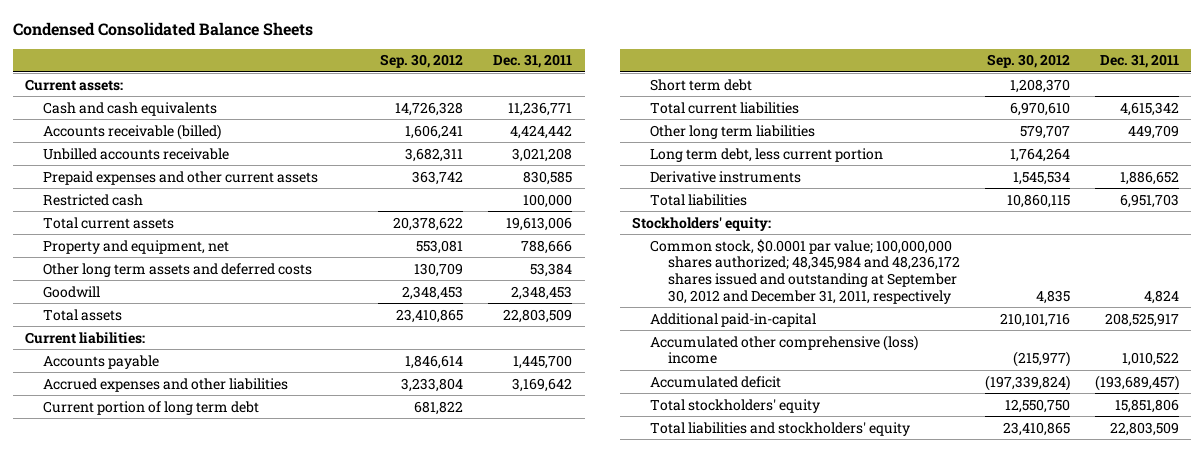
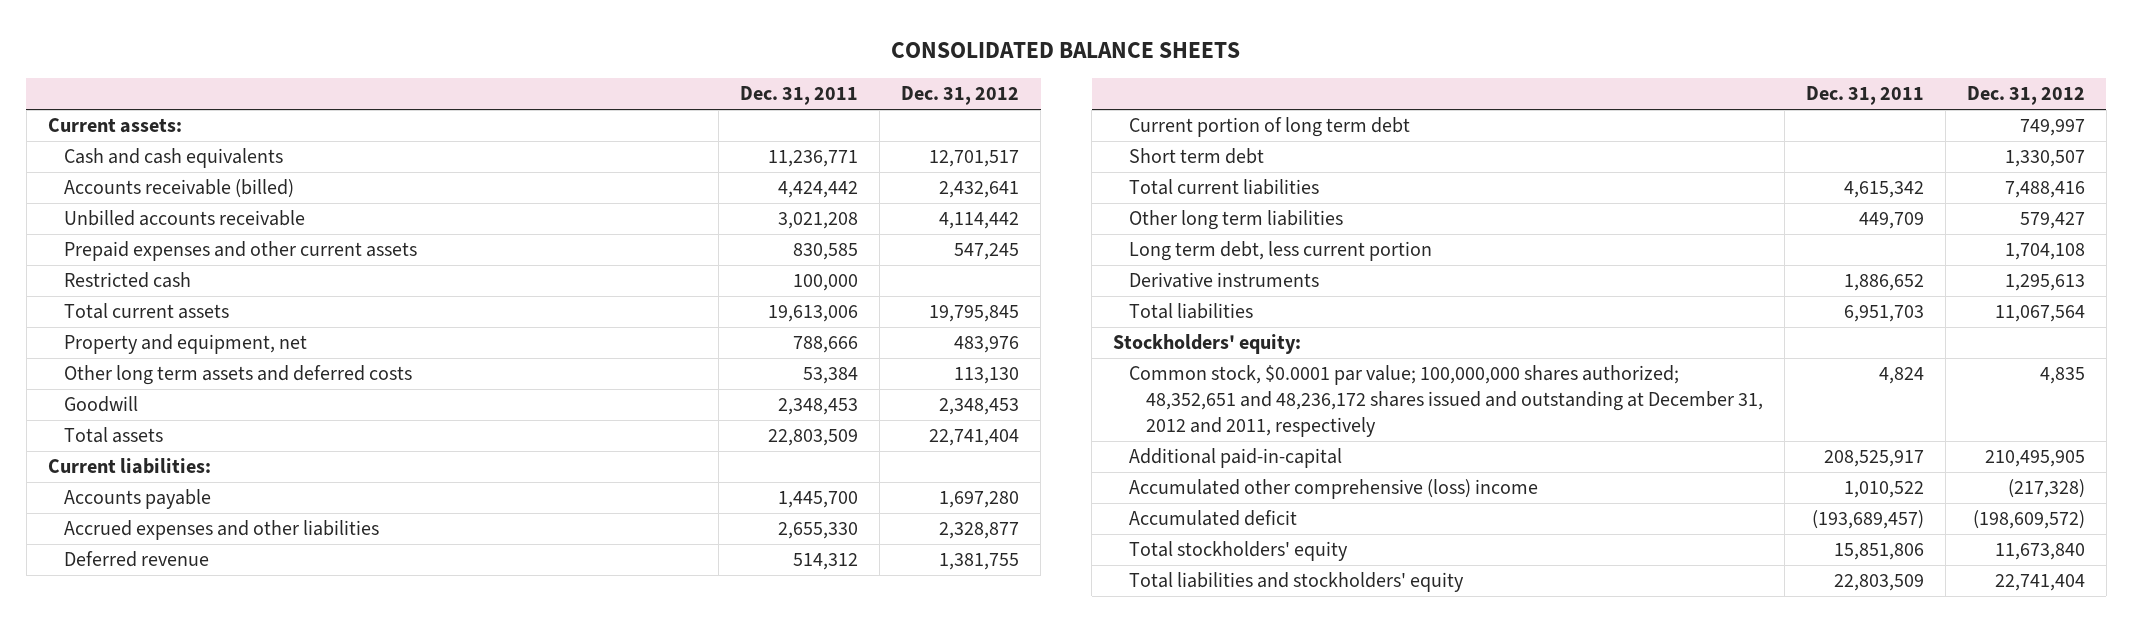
- Condensed Consolidated Balance Sheets
+ CONSOLIDATED BALANCE SHEETS
- | Sep. 30, 2012 | Dec. 31, 2011
+ | Dec. 31, 2011 | Dec. 31, 2012
- Accrued expenses and other liabilities | 3,233,804 | 3,169,642
+ Accrued expenses and other liabilities | 2,655,330 | 2,328,877
+ Deferred revenue | 514,312 | 1,381,755
- Common stock, $0.0001 par value; 100,000,000 shares authorized; 48,345,984 and 48,236,172 shares issued and outstanding at September 30, 2012 and December 31, 2011, respectively | 4,835 | 4,824
+ Common stock, $0.0001 par value; 100,000,000 shares authorized; 48,352,651 and 48,236,172 shares issued and outstanding at December 31, 2012 and 2011, respectively | 4,824 | 4,835

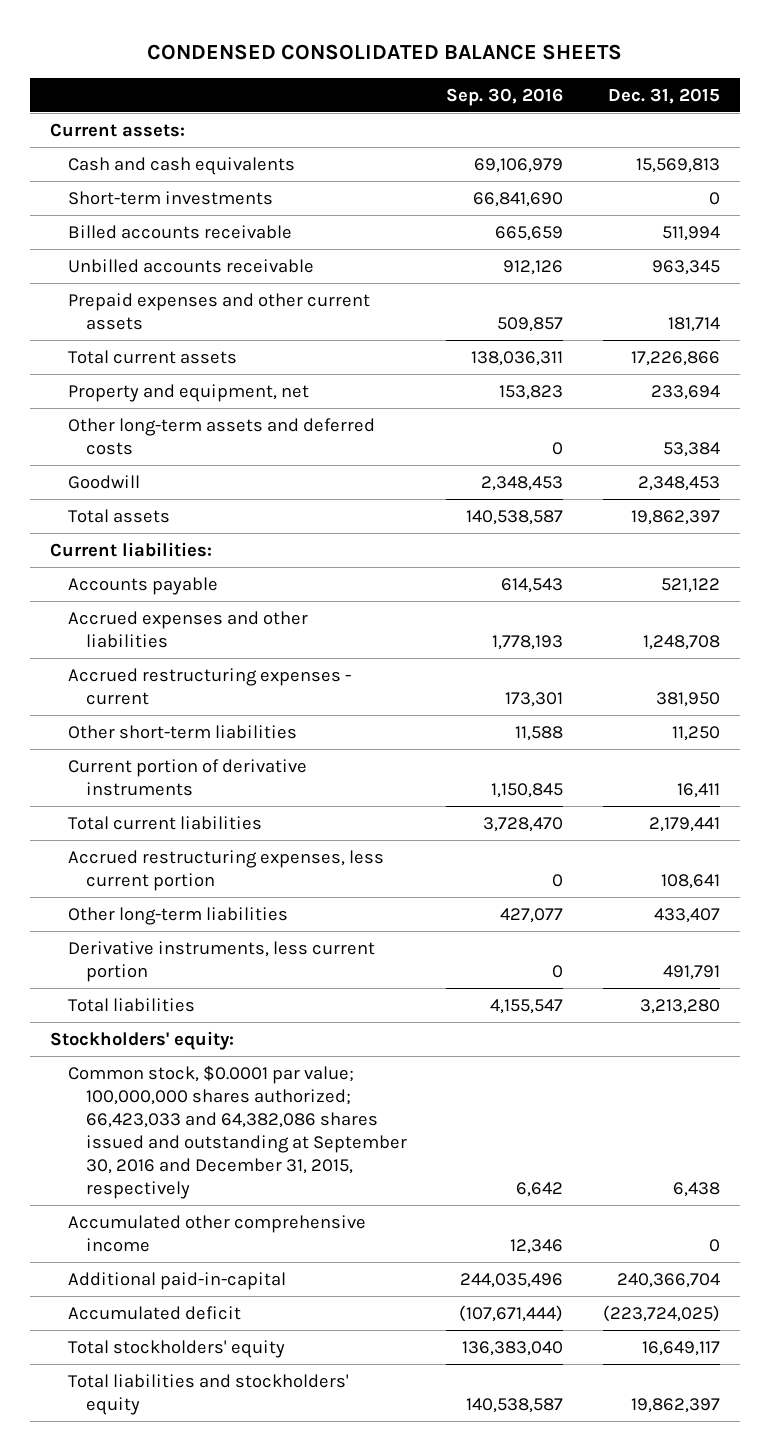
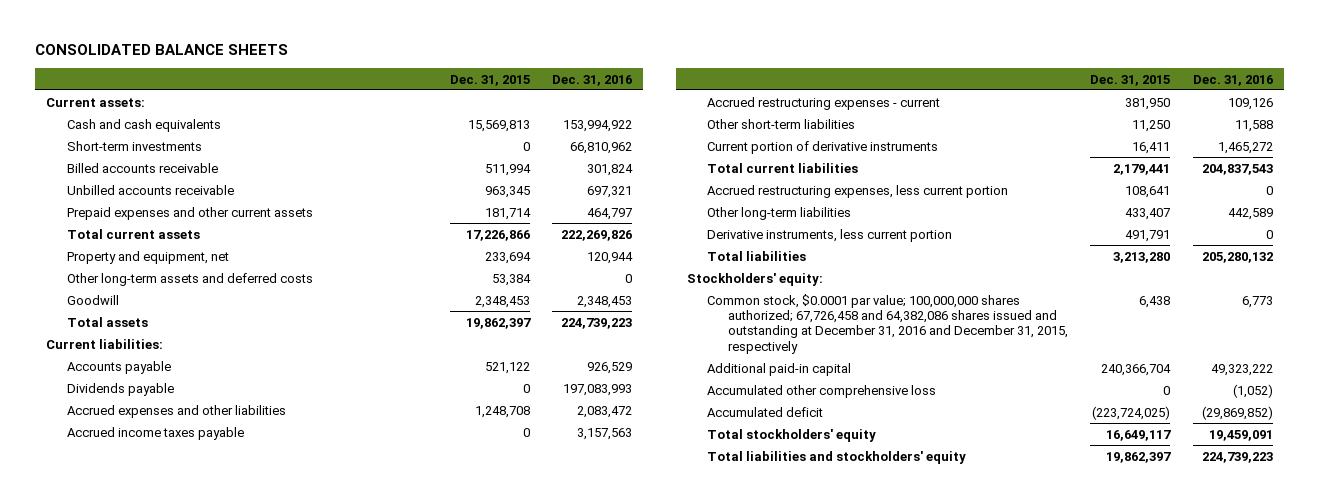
- CONDENSED CONSOLIDATED BALANCE SHEETS
+ CONSOLIDATED BALANCE SHEETS
- | Sep. 30, 2016 | Dec. 31, 2015
+ | Dec. 31, 2015 | Dec. 31, 2016
+ Dividends payable | 0 | 197,083,993
+ Accrued income taxes payable | 0 | 3,157,563
- Common stock, $0.0001 par value; 100,000,000 shares authorized; 66,423,033 and 64,382,086 shares issued and outstanding at September 30, 2016 and December 31, 2015, respectively | 6,642 | 6,438
- Accumulated other comprehensive income | 12,346 | 0
- Additional paid-in-capital | 244,035,496 | 240,366,704
+ Common stock, $0.0001 par value; 100,000,000 shares authorized; 67,726,458 and 64,382,086 shares issued and outstanding at December 31, 2016 and December 31, 2015, respectively | 6,438 | 6,773
+ Additional paid-in capital | 240,366,704 | 49,323,222
+ Accumulated other comprehensive loss | 0 | (1,052)

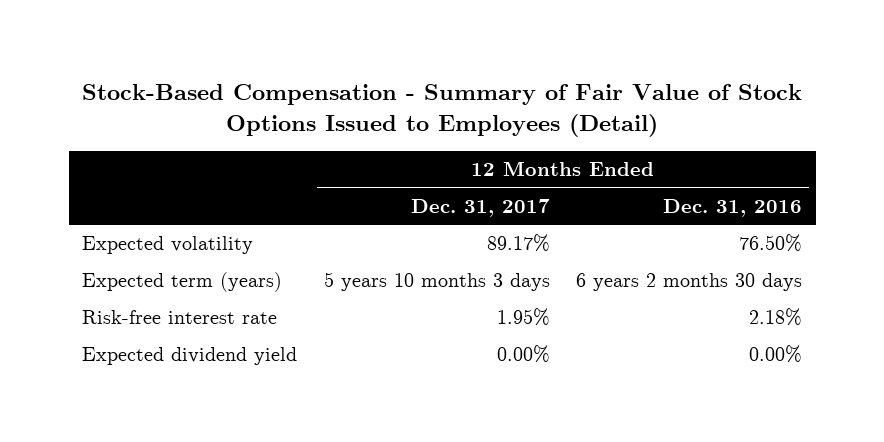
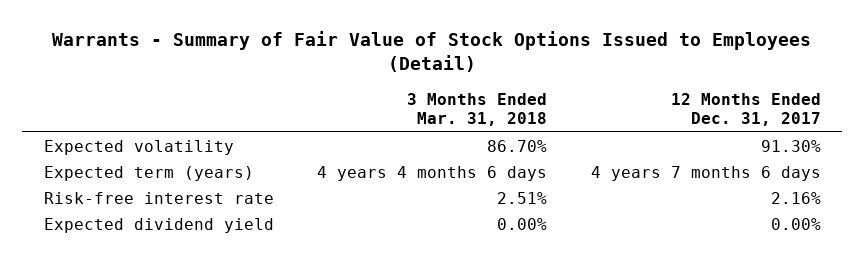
- Stock-Based Compensation - Summary of Fair Value of Stock Options Issued to Employees (Detail)
+ Warrants - Summary of Fair Value of Stock Options Issued to Employees (Detail)
- | 12 Months Ended Dec. 31, 2017 | 12 Months Ended Dec. 31, 2016
+ | 3 Months Ended Mar. 31, 2018 | 12 Months Ended Dec. 31, 2017
- Expected volatility | 89.17% | 76.50%
- Expected term (years) | 5 years 10 months 3 days | 6 years 2 months 30 days
- Risk-free interest rate | 1.95% | 2.18%
+ Expected volatility | 86.70% | 91.30%
+ Expected term (years) | 4 years 4 months 6 days | 4 years 7 months 6 days
+ Risk-free interest rate | 2.51% | 2.16%

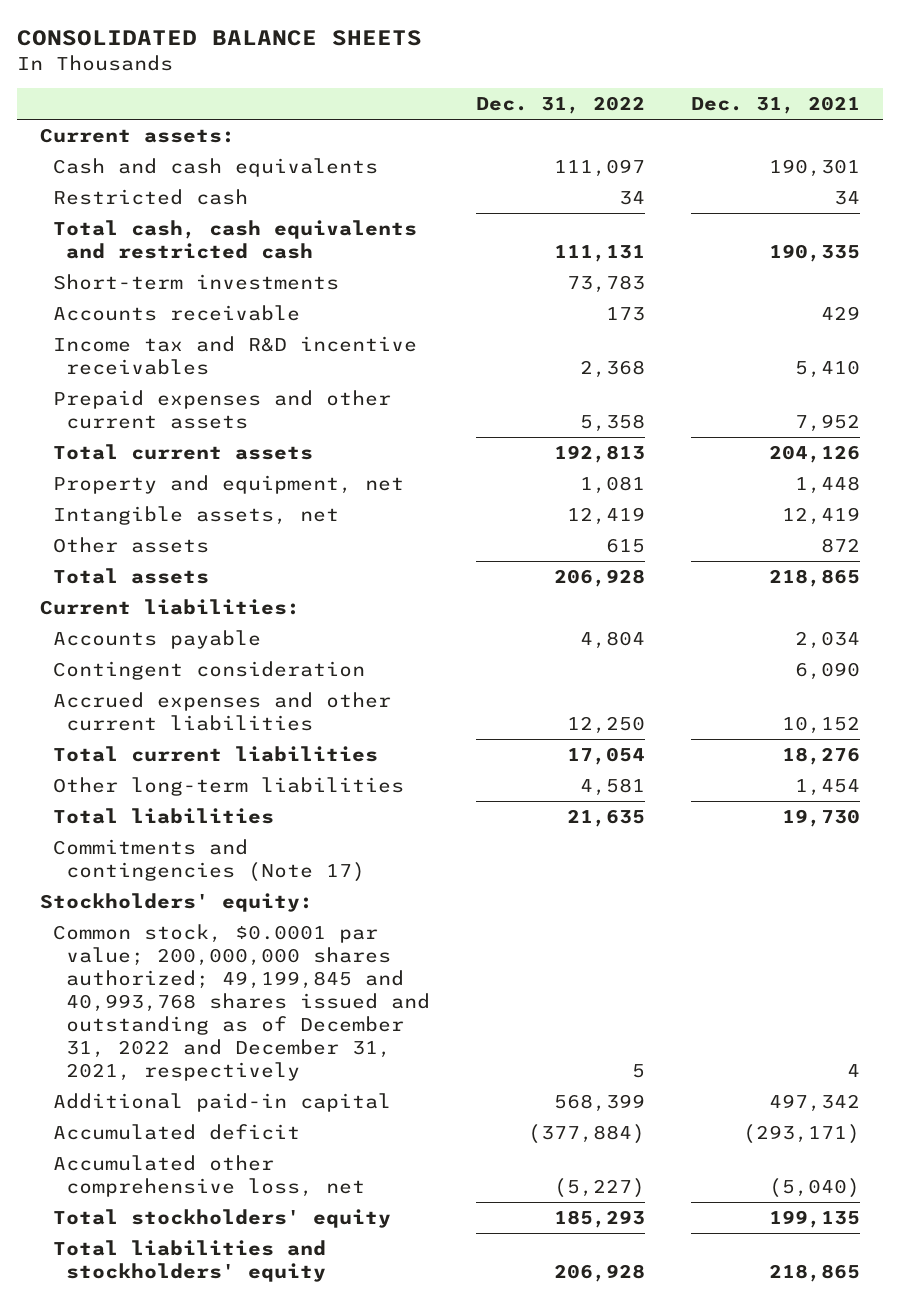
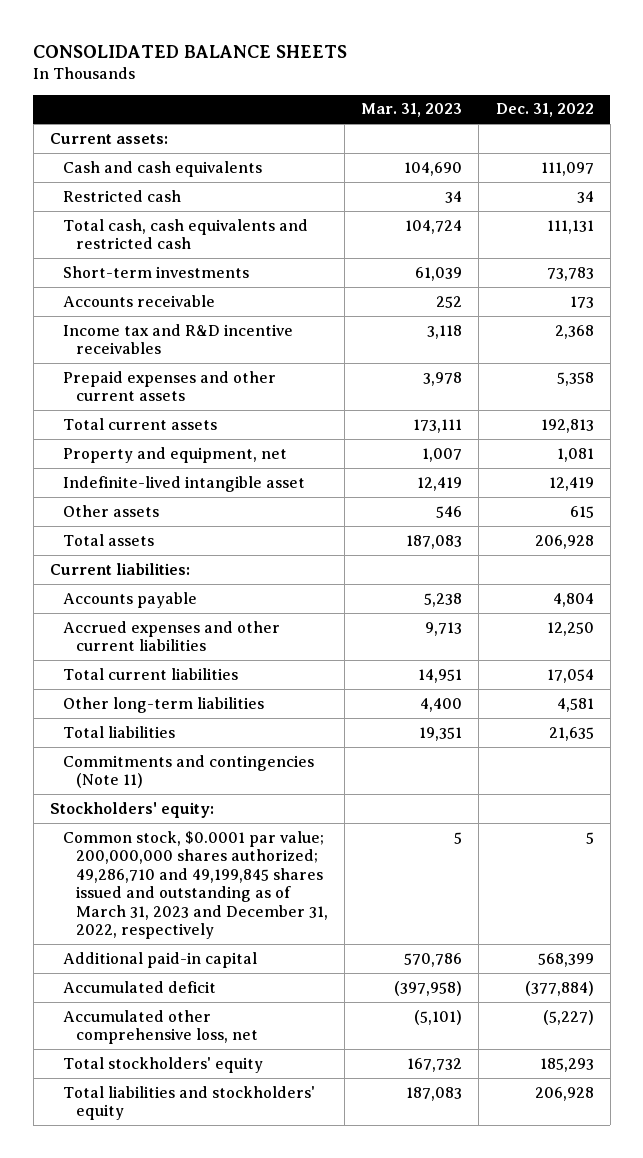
- | Dec. 31, 2022 | Dec. 31, 2021
+ | Mar. 31, 2023 | Dec. 31, 2022
- Intangible assets, net | 12,419 | 12,419
+ Indefinite-lived intangible asset | 12,419 | 12,419
- Contingent consideration | | 6,090
- Commitments and contingencies (Note 17)
+ Commitments and contingencies (Note 11)
- Common stock, $0.0001 par value; 200,000,000 shares authorized; 49,199,845 and 40,993,768 shares issued and outstanding as of December 31, 2022 and December 31, 2021, respectively | 5 | 4
+ Common stock, $0.0001 par value; 200,000,000 shares authorized; 49,286,710 and 49,199,845 shares issued and outstanding as of March 31, 2023 and December 31, 2022, respectively | 5 | 5

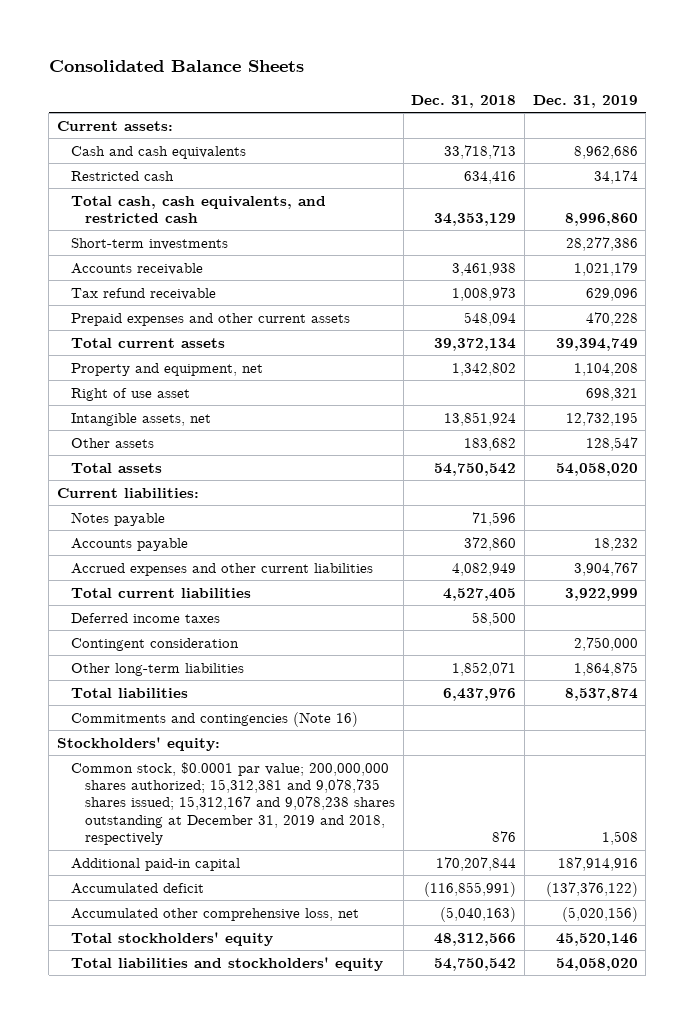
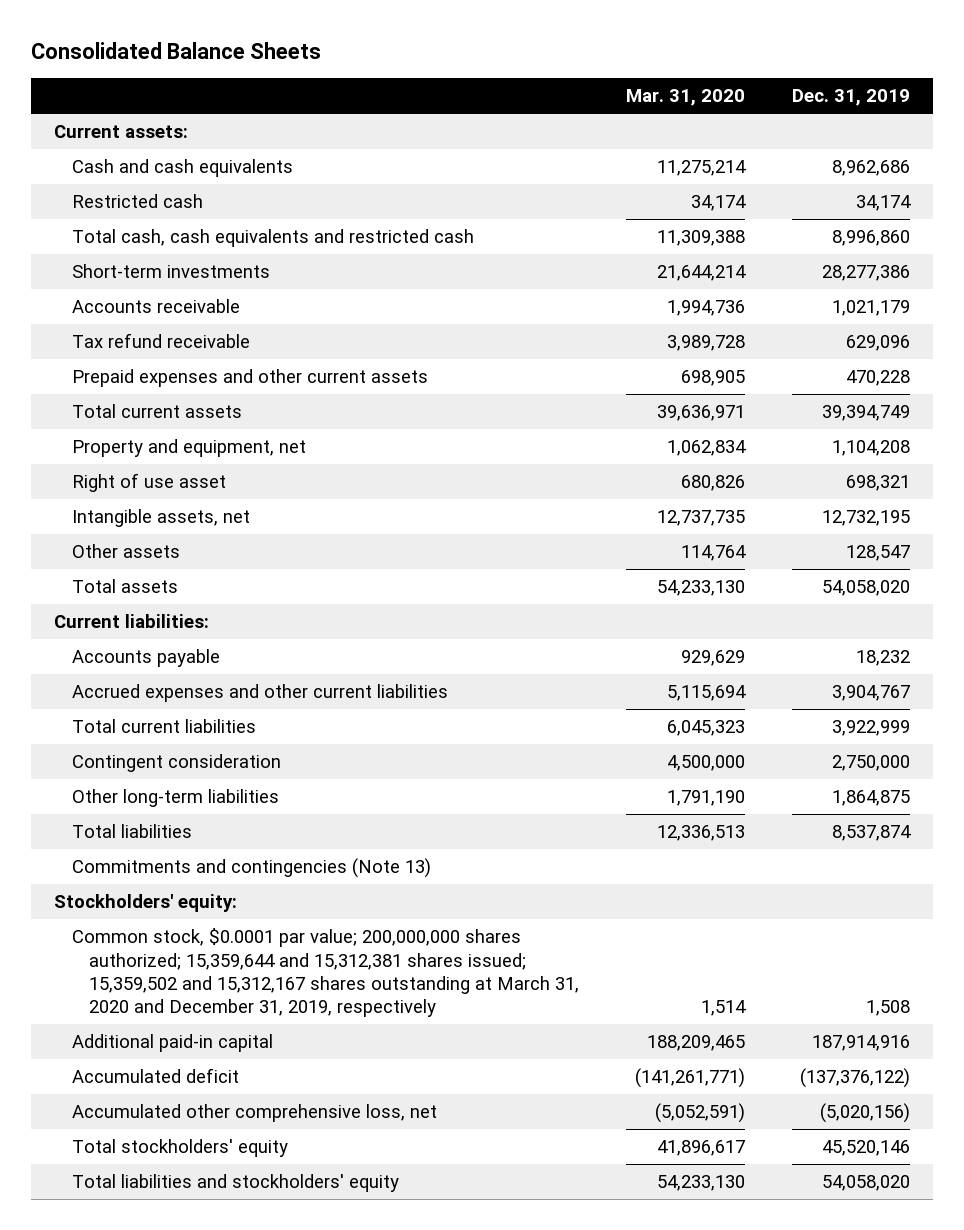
- | Dec. 31, 2018 | Dec. 31, 2019
+ | Mar. 31, 2020 | Dec. 31, 2019
- Total cash, cash equivalents, and restricted cash | 34,353,129 | 8,996,860
+ Total cash, cash equivalents and restricted cash | 11,309,388 | 8,996,860
- Notes payable | 71,596 |
- Deferred income taxes | 58,500 |
- Commitments and contingencies (Note 16)
+ Commitments and contingencies (Note 13)
- Common stock, $0.0001 par value; 200,000,000 shares authorized; 15,312,381 and 9,078,735 shares issued; 15,312,167 and 9,078,238 shares outstanding at December 31, 2019 and 2018, respectively | 876 | 1,508
+ Common stock, $0.0001 par value; 200,000,000 shares authorized; 15,359,644 and 15,312,381 shares issued; 15,359,502 and 15,312,167 shares outstanding at March 31, 2020 and December 31, 2019, respectively | 1,514 | 1,508

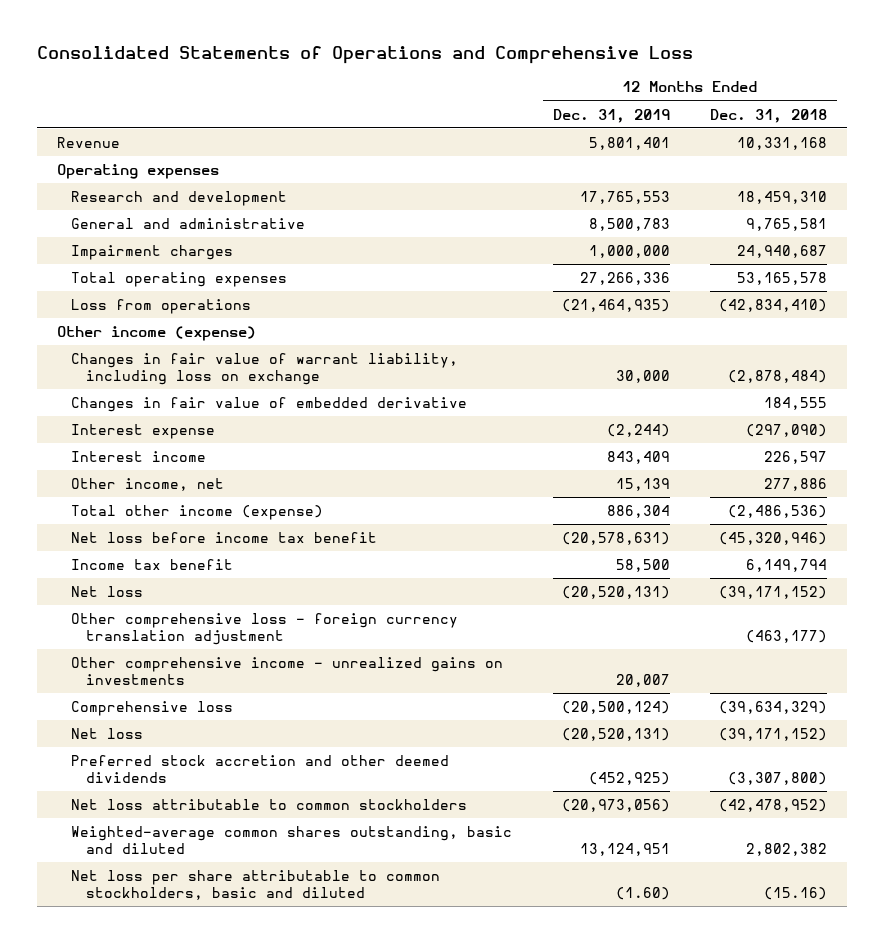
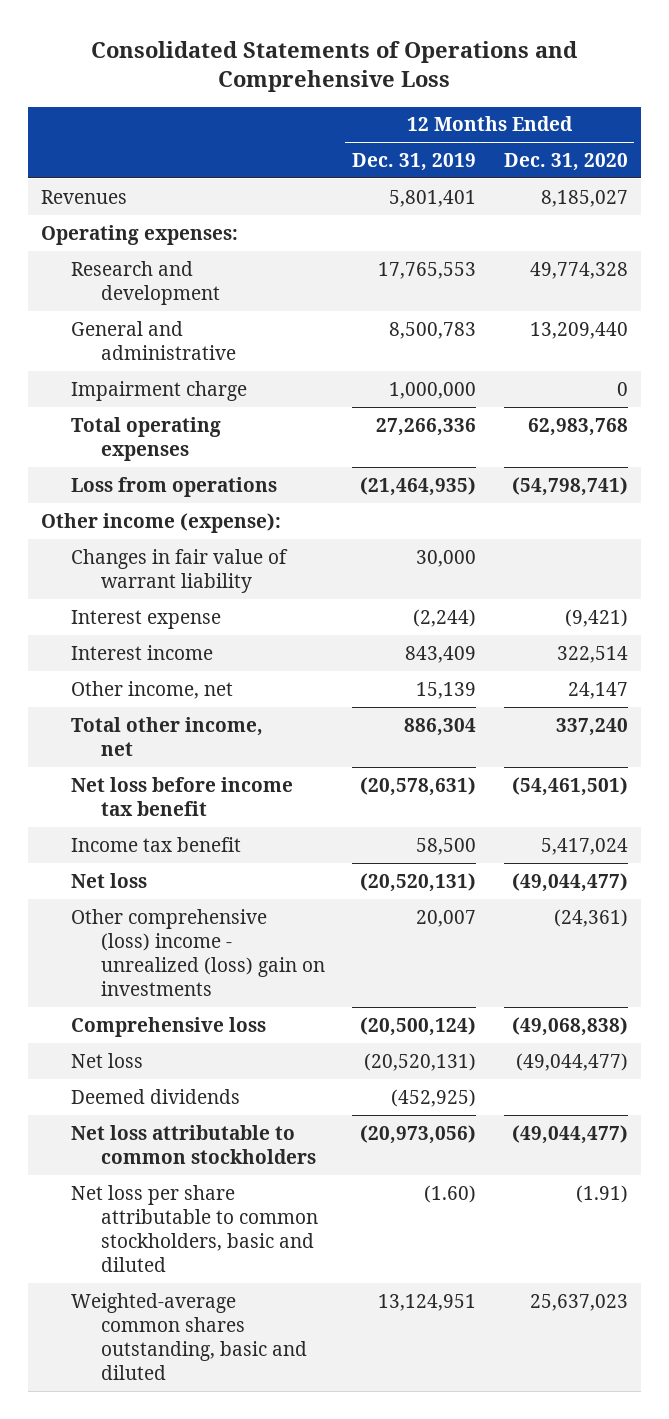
- | 12 Months Ended Dec. 31, 2019 | 12 Months Ended Dec. 31, 2018
+ | 12 Months Ended Dec. 31, 2019 | 12 Months Ended Dec. 31, 2020
- Revenue | 5,801,401 | 10,331,168
- Operating expenses
+ Revenues | 5,801,401 | 8,185,027
+ Operating expenses:
- Impairment charges | 1,000,000 | 24,940,687
+ Impairment charge | 1,000,000 | 0
- Other income (expense)
- Changes in fair value of warrant liability, including loss on exchange | 30,000 | (2,878,484)
- Changes in fair value of embedded derivative | | 184,555
+ Other income (expense):
+ Changes in fair value of warrant liability | 30,000 |
- Total other income (expense) | 886,304 | (2,486,536)
+ Total other income, net | 886,304 | 337,240
- Other comprehensive loss - foreign currency translation adjustment | | (463,177)
- Other comprehensive income - unrealized gains on investments | 20,007 |
+ Other comprehensive (loss) income - unrealized (loss) gain on investments | 20,007 | (24,361)
- Preferred stock accretion and other deemed dividends | (452,925) | (3,307,800)
+ Deemed dividends | (452,925) |
moved down: Weighted-average common shares outstanding, basic and diluted | 13,124,951 | 25,637,023

